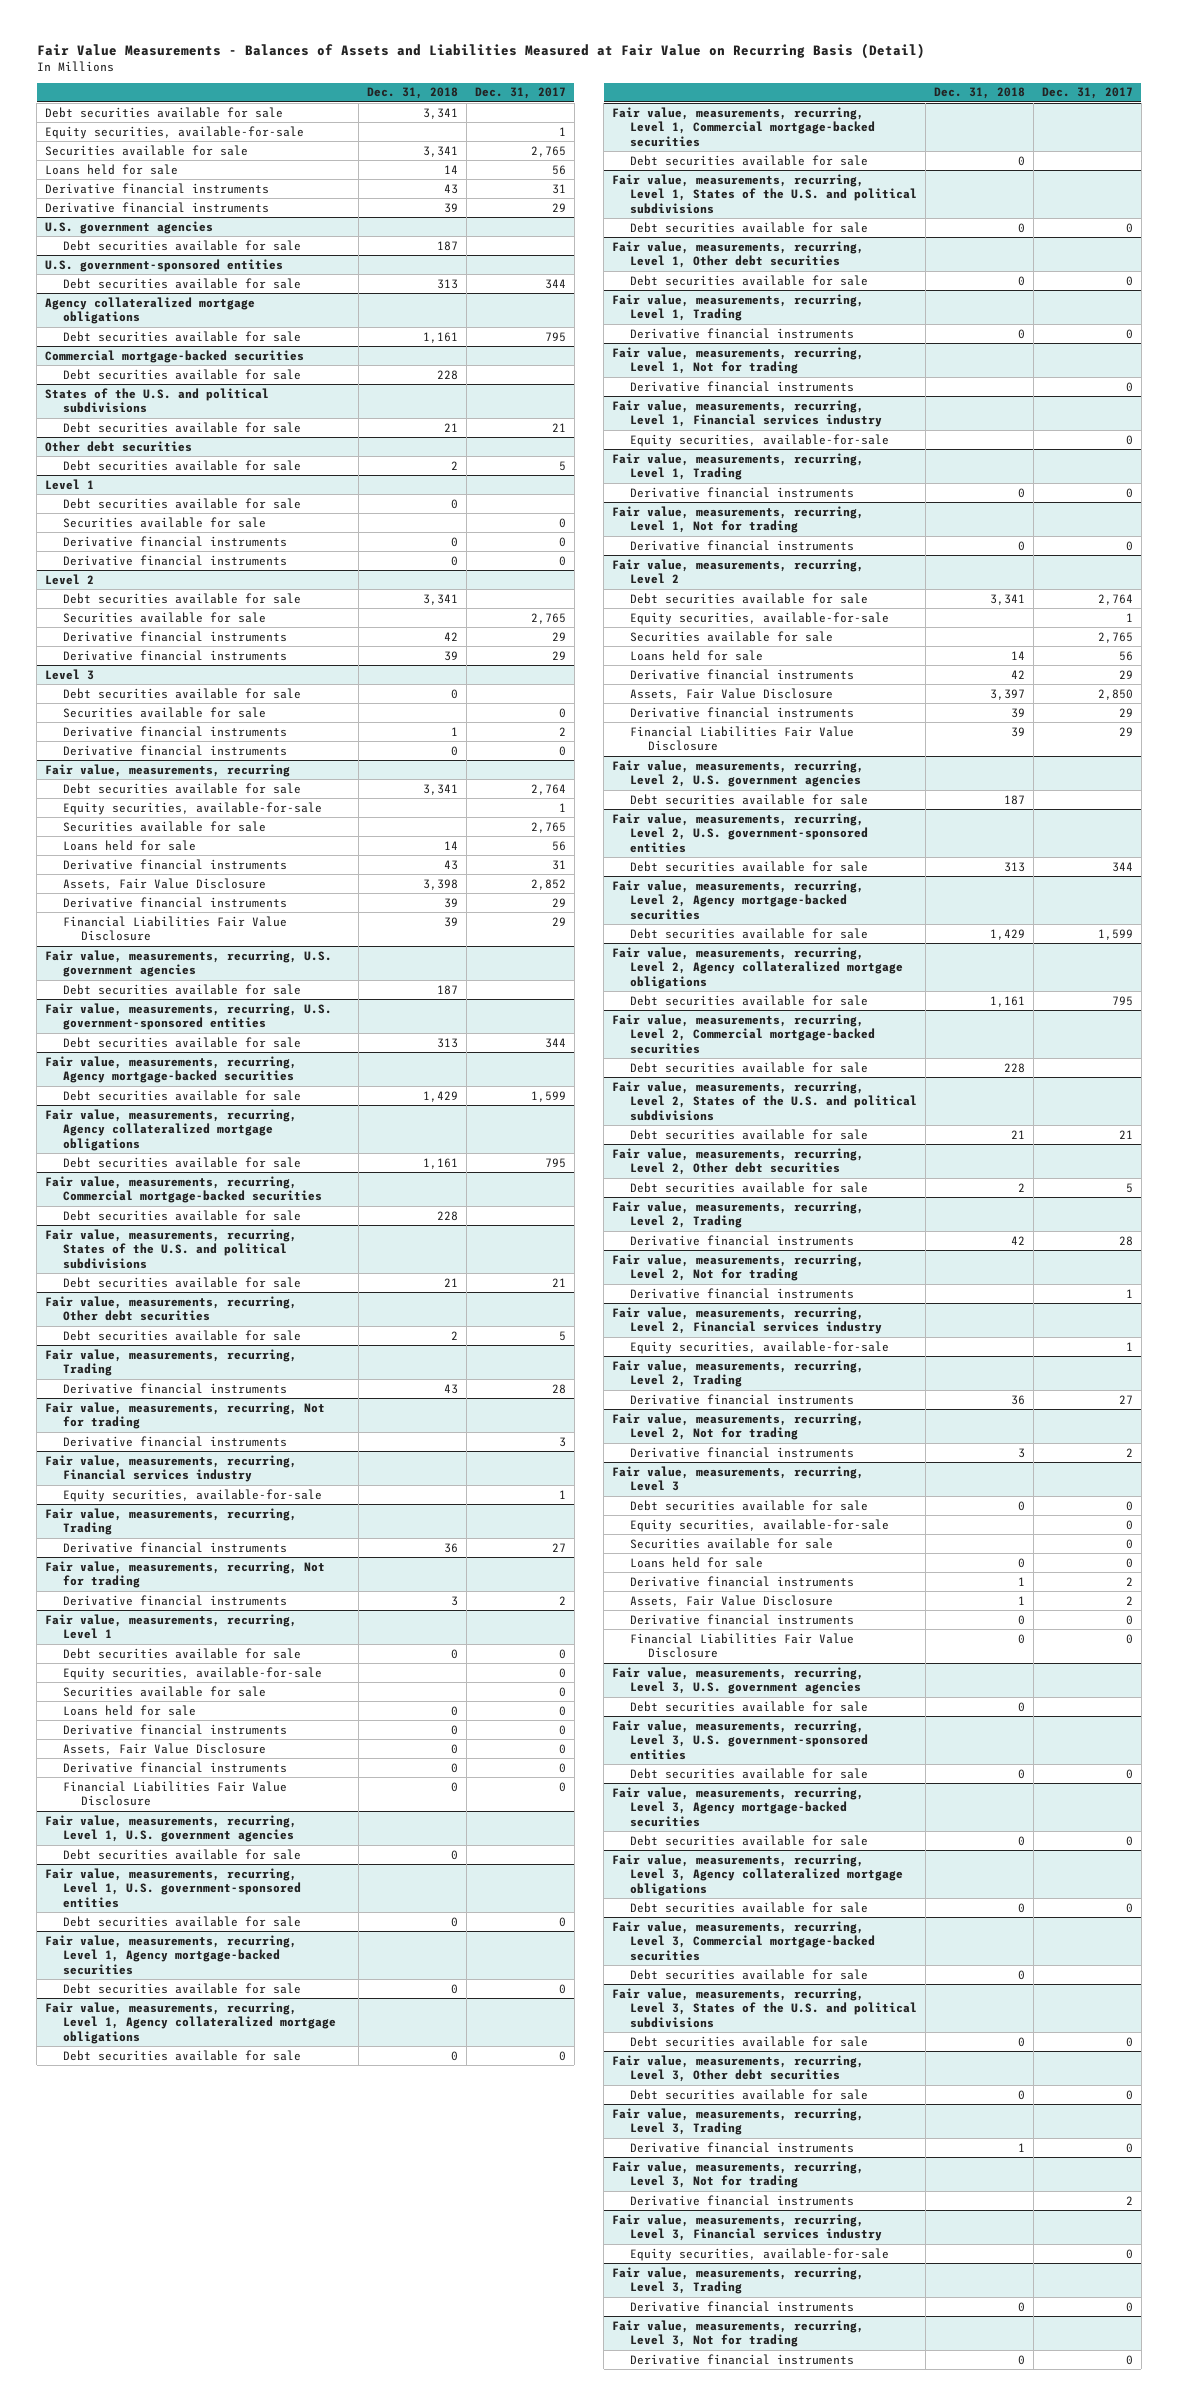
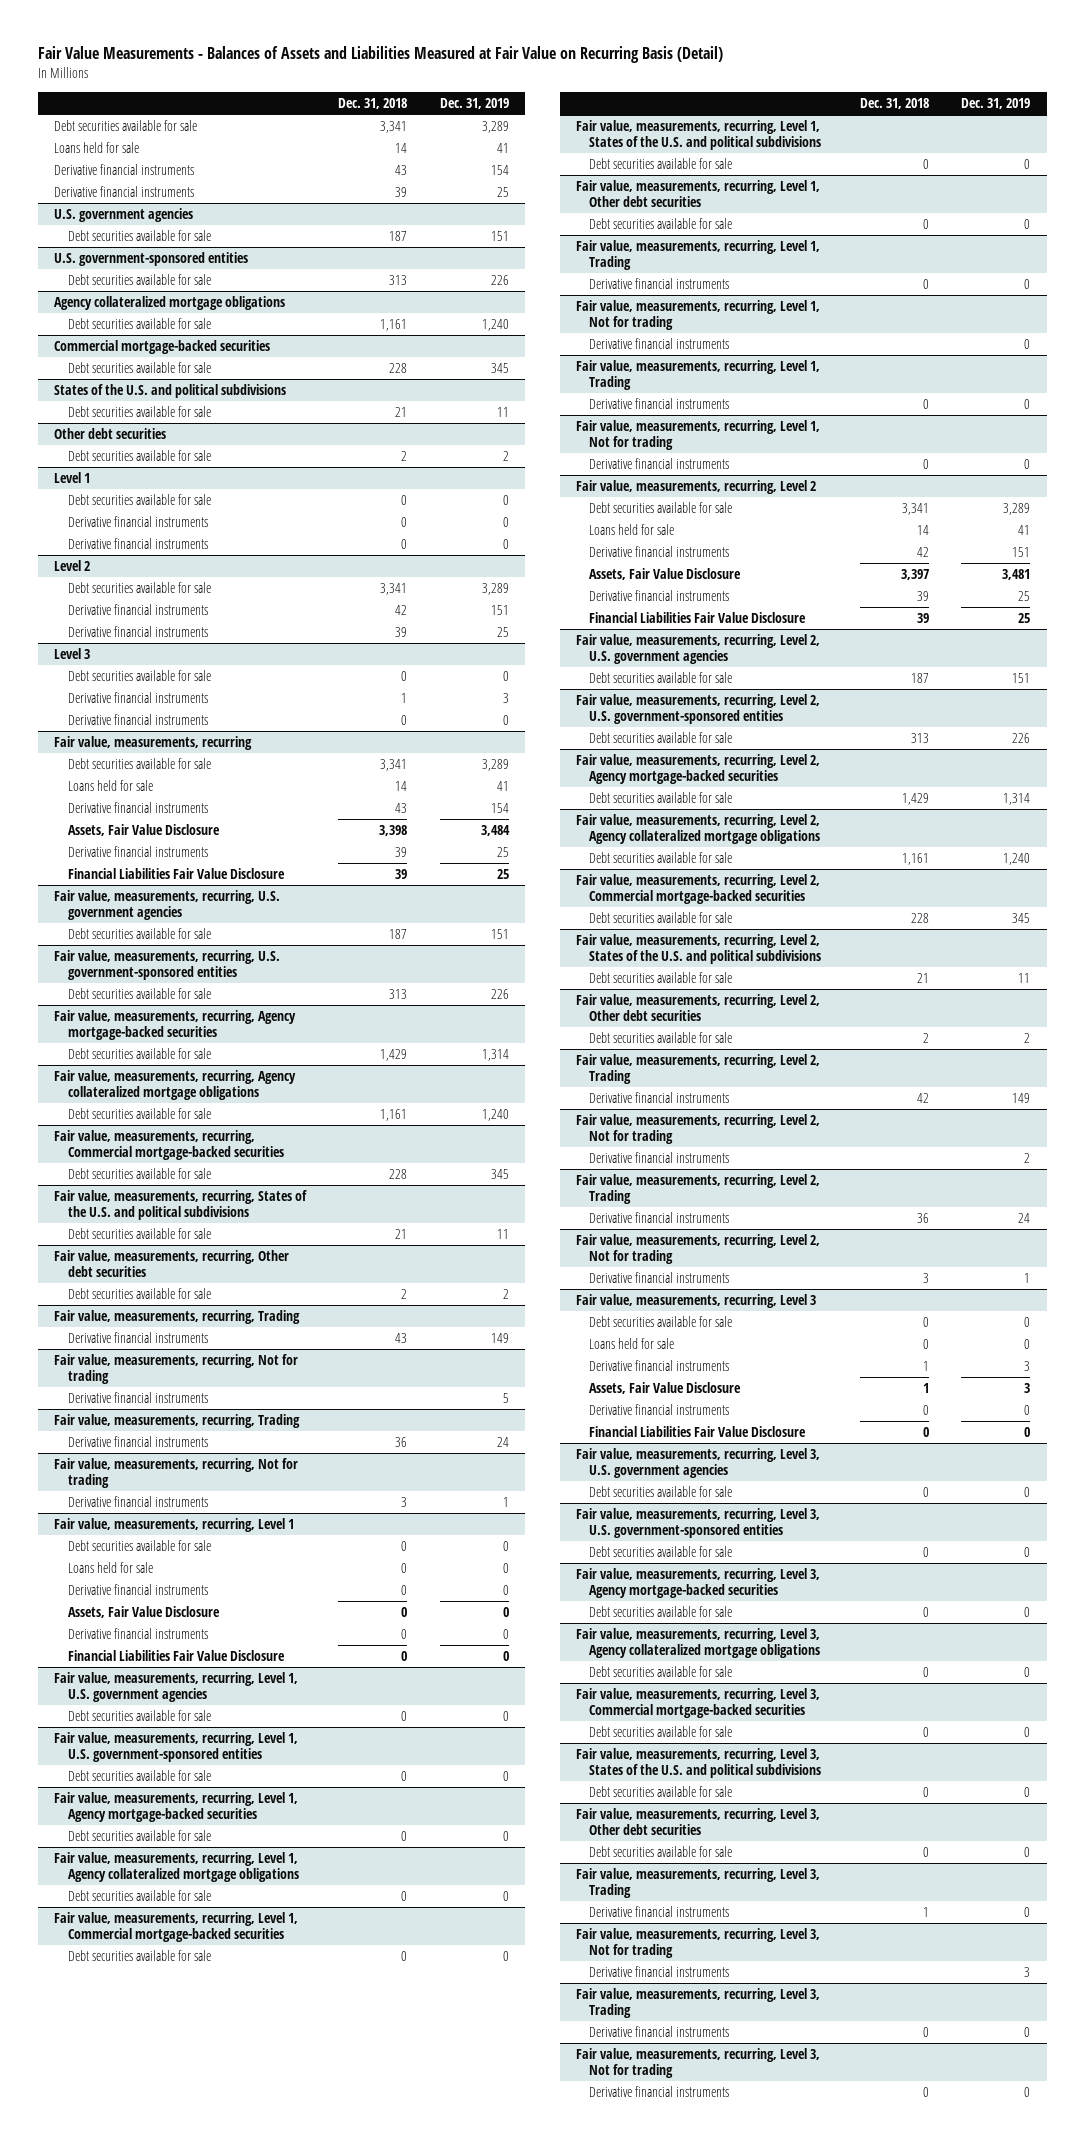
- | Dec. 31, 2018 | Dec. 31, 2017
+ | Dec. 31, 2018 | Dec. 31, 2019
- Equity securities, available-for-sale | | 1
- Securities available for sale | 3,341 | 2,765
@ Level 1
- Securities available for sale | | 0
@ Level 2
- Securities available for sale | | 2,765
@ Level 3
- Securities available for sale | | 0
@ Fair value, measurements, recurring
- Equity securities, available-for-sale | | 1
- Securities available for sale | | 2,765
- Fair value, measurements, recurring, Financial services industry
- Equity securities, available-for-sale | | 1
@ Fair value, measurements, recurring, Level 1
- Equity securities, available-for-sale | | 0
- Securities available for sale | | 0
- Fair value, measurements, recurring, Level 1, Financial services industry
- Equity securities, available-for-sale | | 0
@ Fair value, measurements, recurring, Level 2
- Equity securities, available-for-sale | | 1
- Securities available for sale | | 2,765
- Fair value, measurements, recurring, Level 2, Financial services industry
- Equity securities, available-for-sale | | 1
@ Fair value, measurements, recurring, Level 3
- Equity securities, available-for-sale | | 0
- Securities available for sale | | 0
- Fair value, measurements, recurring, Level 3, Financial services industry
- Equity securities, available-for-sale | | 0

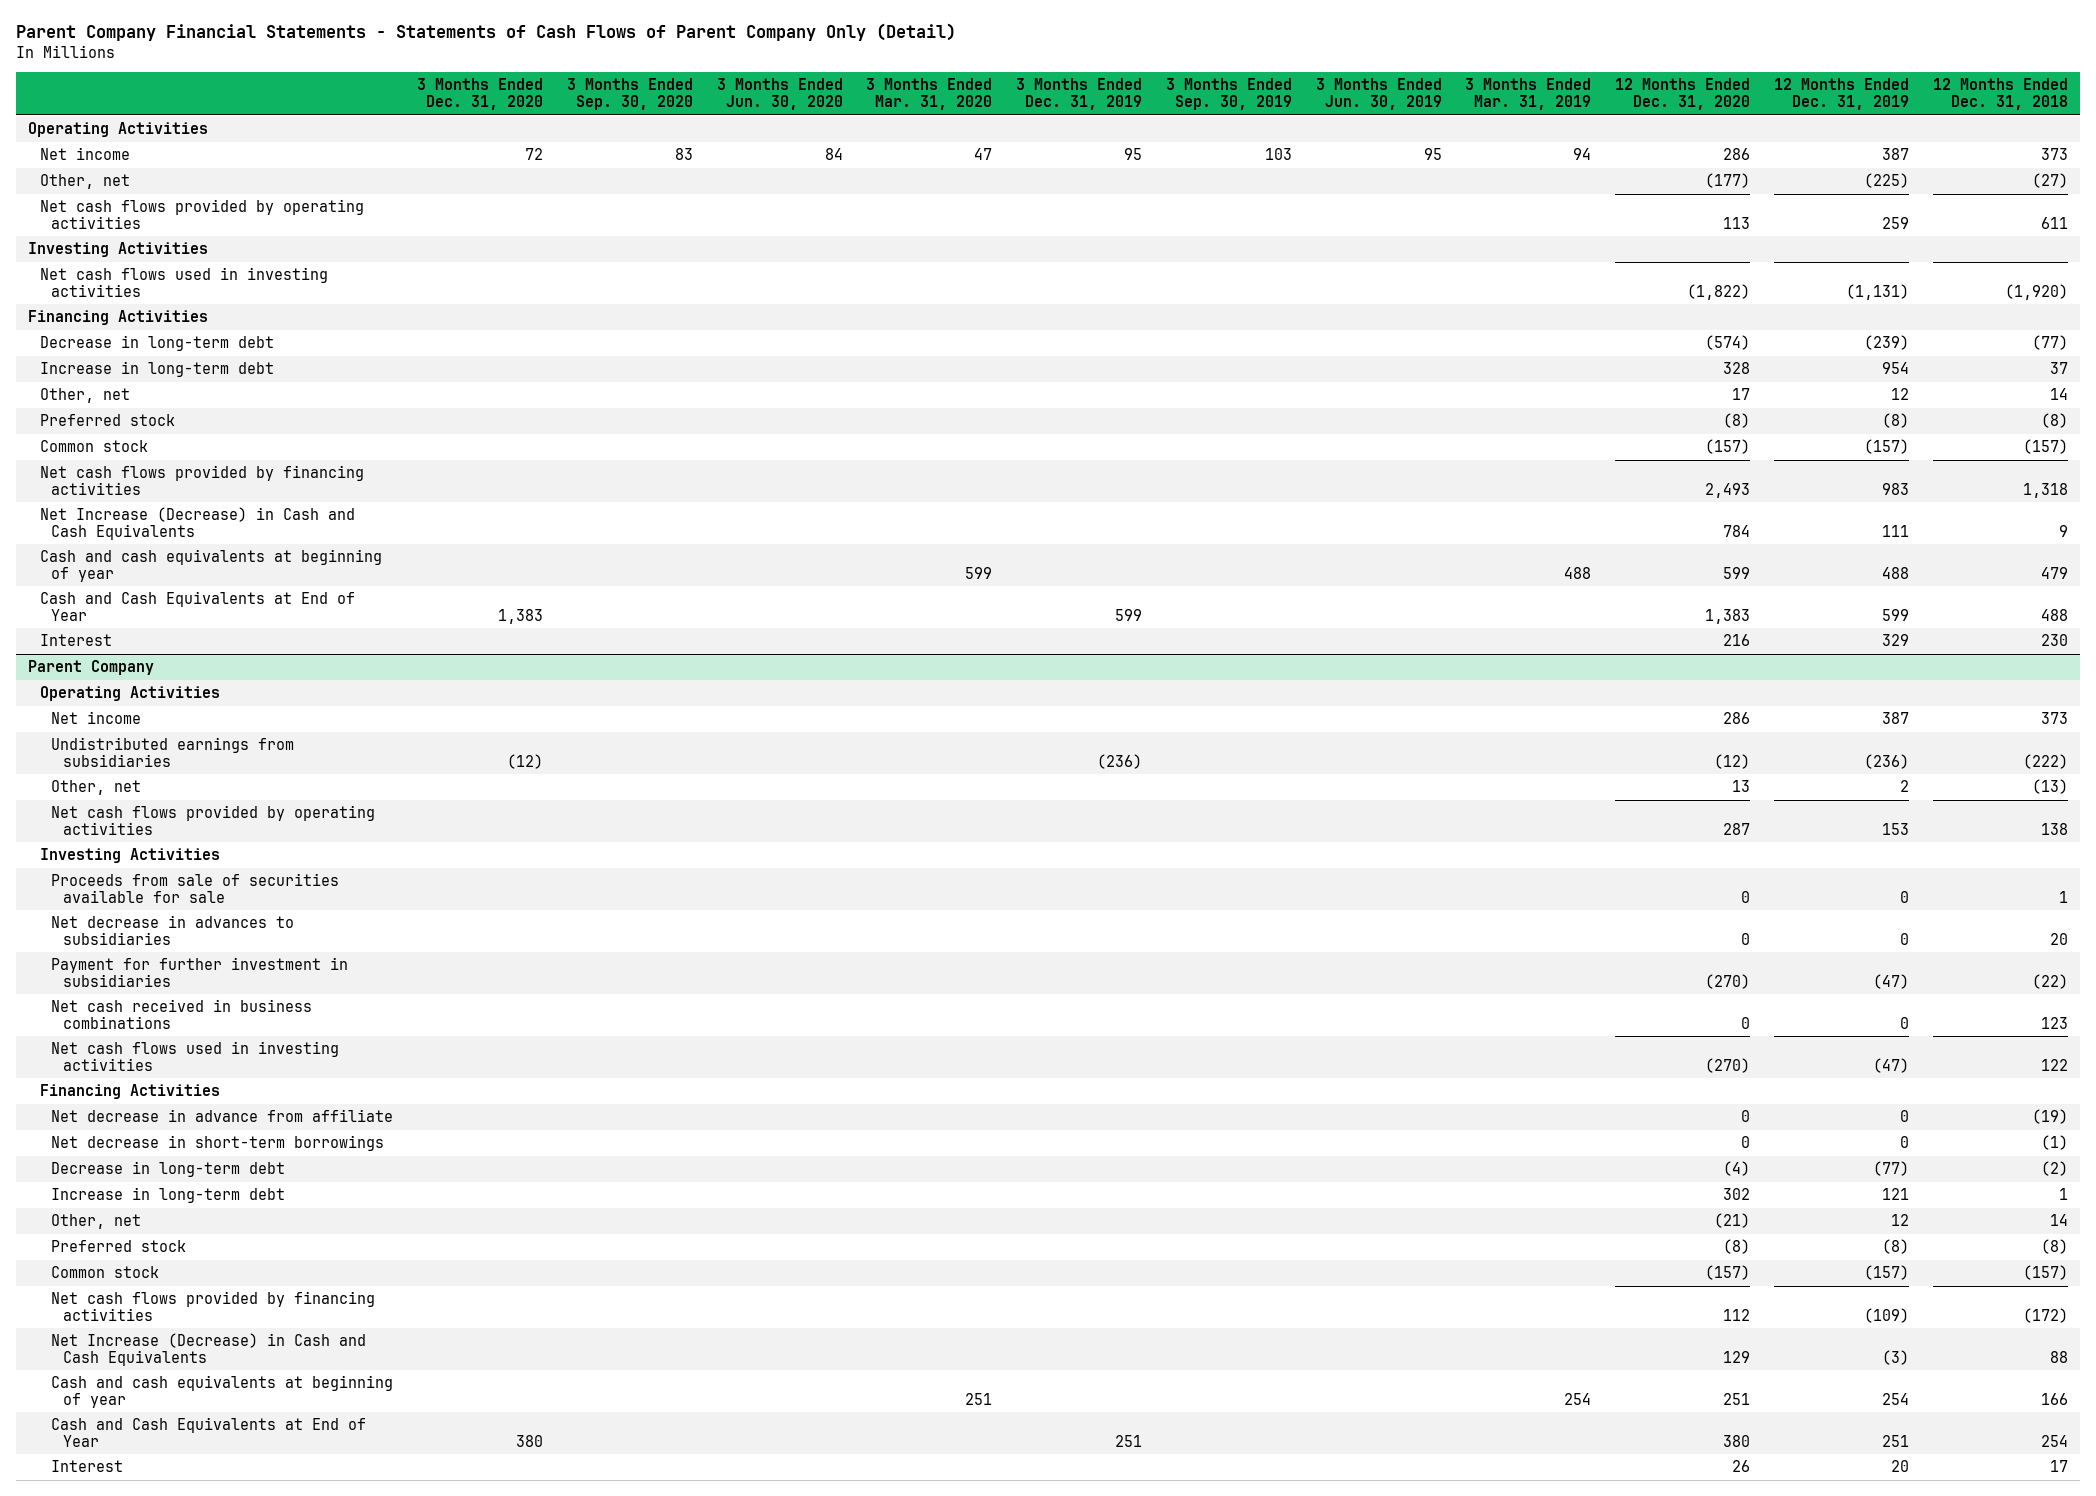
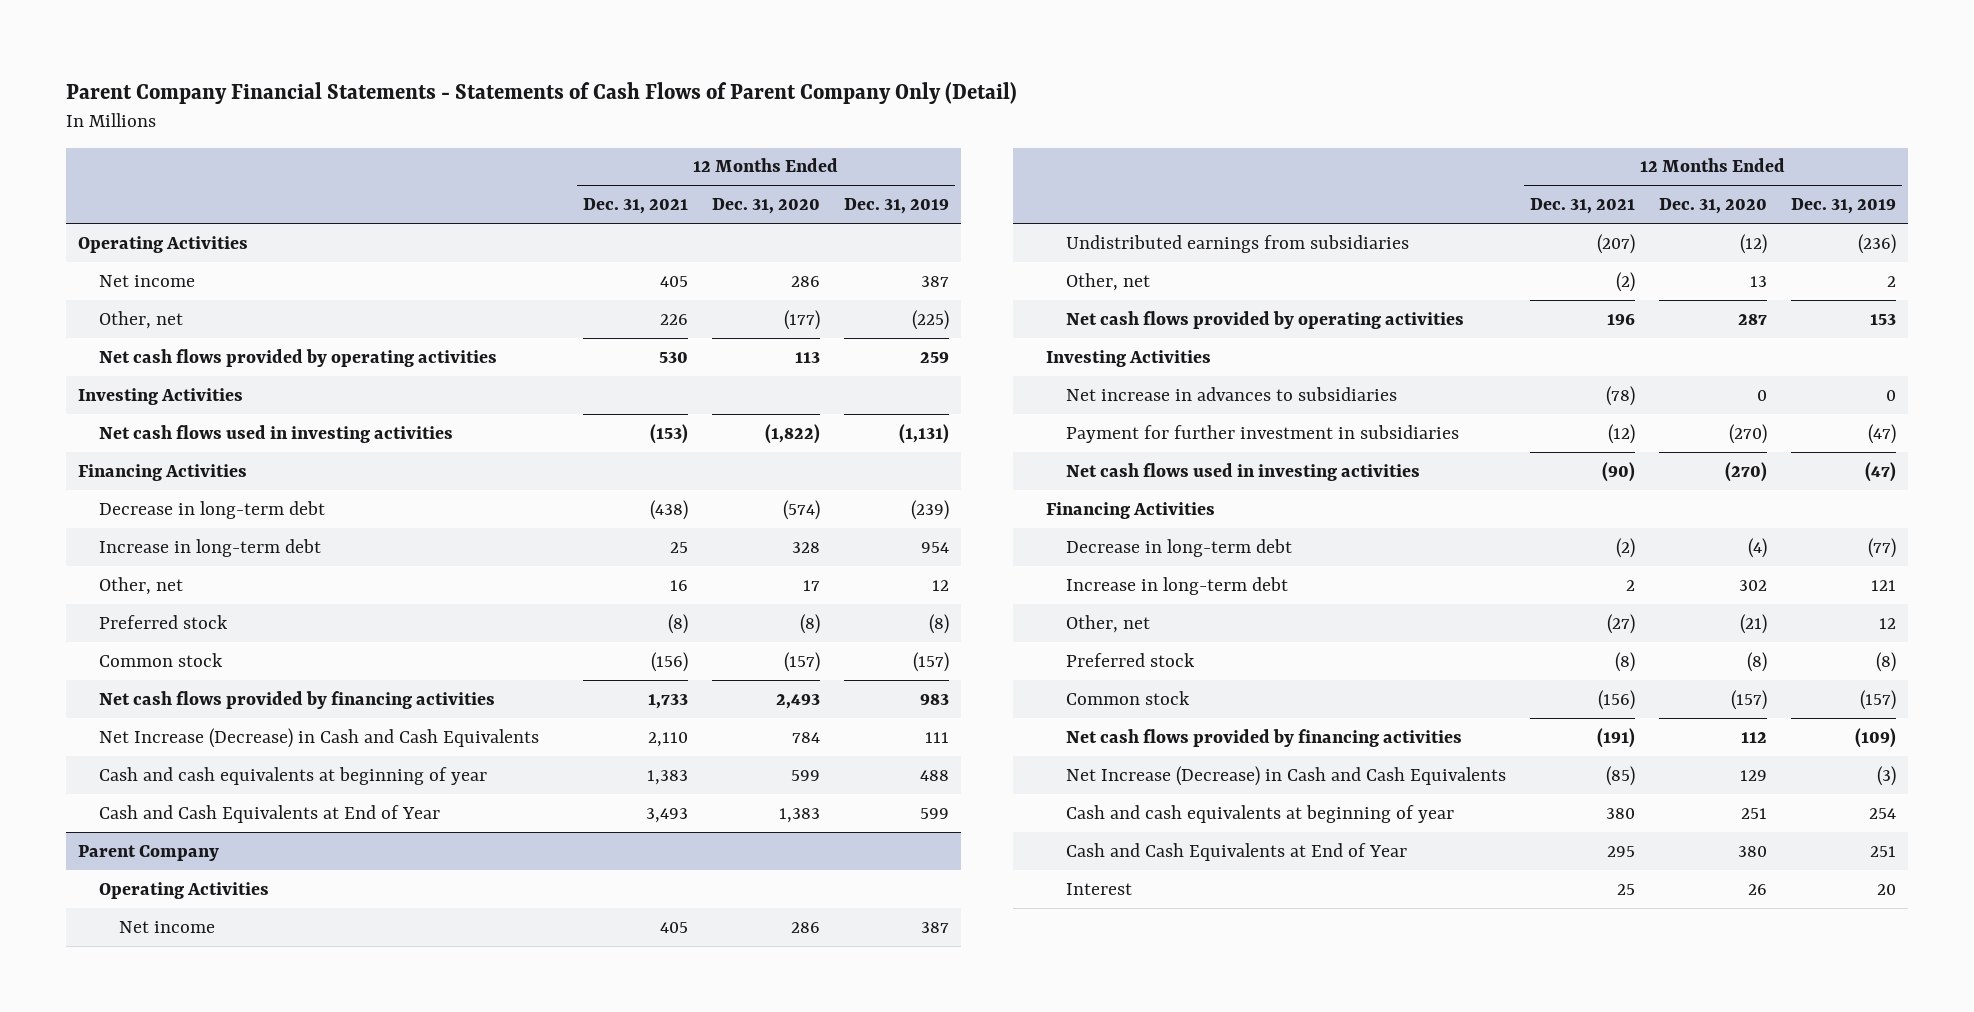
- | 3 Months Ended Dec. 31, 2020 | 3 Months Ended Sep. 30, 2020 | 3 Months Ended Jun. 30, 2020 | 3 Months Ended Mar. 31, 2020 | 3 Months Ended Dec. 31, 2019 | 3 Months Ended Sep. 30, 2019 | 3 Months Ended Jun. 30, 2019 | 3 Months Ended Mar. 31, 2019 | 12 Months Ended Dec. 31, 2020 | 12 Months Ended Dec. 31, 2019 | 12 Months Ended Dec. 31, 2018
+ | 12 Months Ended Dec. 31, 2021 | 12 Months Ended Dec. 31, 2020 | 12 Months Ended Dec. 31, 2019
- Interest | | | | | | | | | 216 | 329 | 230
@ Parent Company
- Proceeds from sale of securities available for sale | | | | | | | | | 0 | 0 | 1
- Net decrease in advances to subsidiaries | | | | | | | | | 0 | 0 | 20
+ Net increase in advances to subsidiaries | (78) | 0 | 0
- Net cash received in business combinations | | | | | | | | | 0 | 0 | 123
- Net decrease in advance from affiliate | | | | | | | | | 0 | 0 | (19)
- Net decrease in short-term borrowings | | | | | | | | | 0 | 0 | (1)

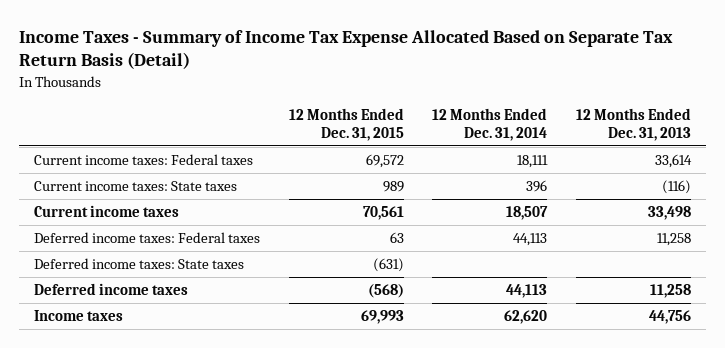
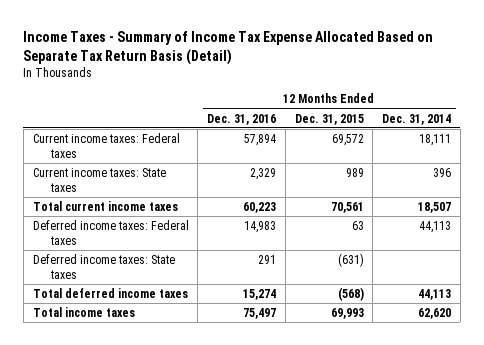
- | 12 Months Ended Dec. 31, 2015 | 12 Months Ended Dec. 31, 2014 | 12 Months Ended Dec. 31, 2013
+ | 12 Months Ended Dec. 31, 2016 | 12 Months Ended Dec. 31, 2015 | 12 Months Ended Dec. 31, 2014
- Current income taxes | 70,561 | 18,507 | 33,498
+ Total current income taxes | 60,223 | 70,561 | 18,507
- Deferred income taxes | (568) | 44,113 | 11,258
- Income taxes | 69,993 | 62,620 | 44,756
+ Total deferred income taxes | 15,274 | (568) | 44,113
+ Total income taxes | 75,497 | 69,993 | 62,620

